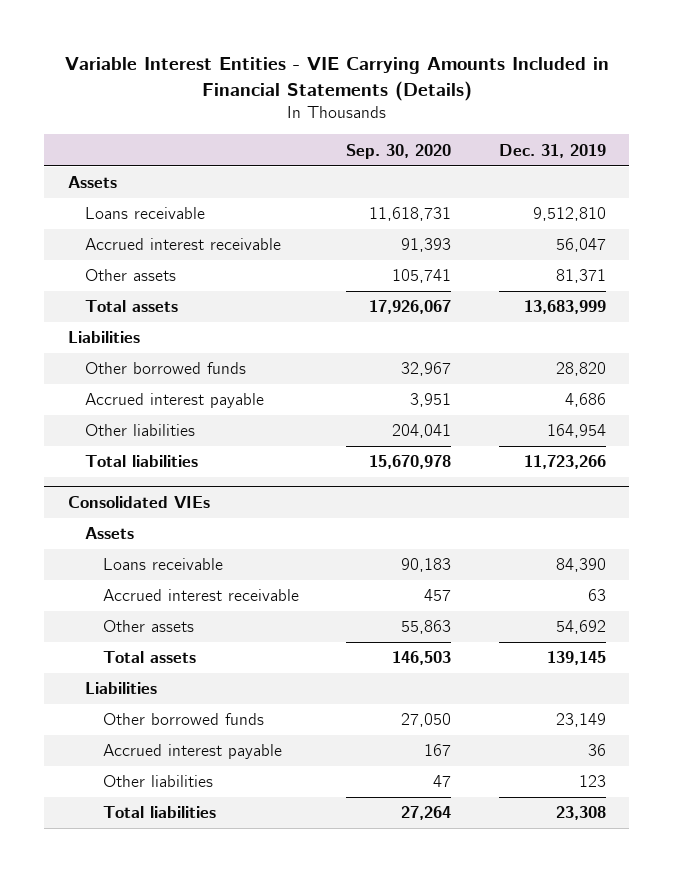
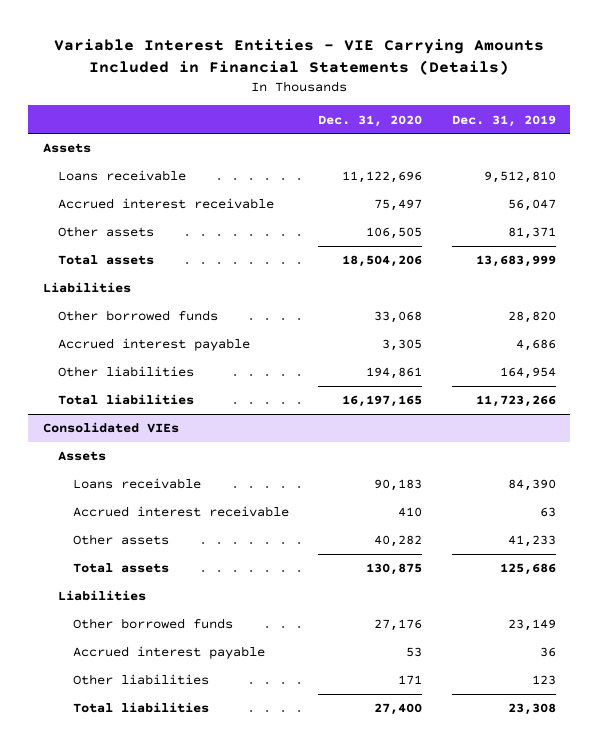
- | Sep. 30, 2020 | Dec. 31, 2019
+ | Dec. 31, 2020 | Dec. 31, 2019
@ Consolidated VIEs
- Other assets | 55,863 | 54,692
- Total assets | 146,503 | 139,145
+ Other assets | 40,282 | 41,233
+ Total assets | 130,875 | 125,686

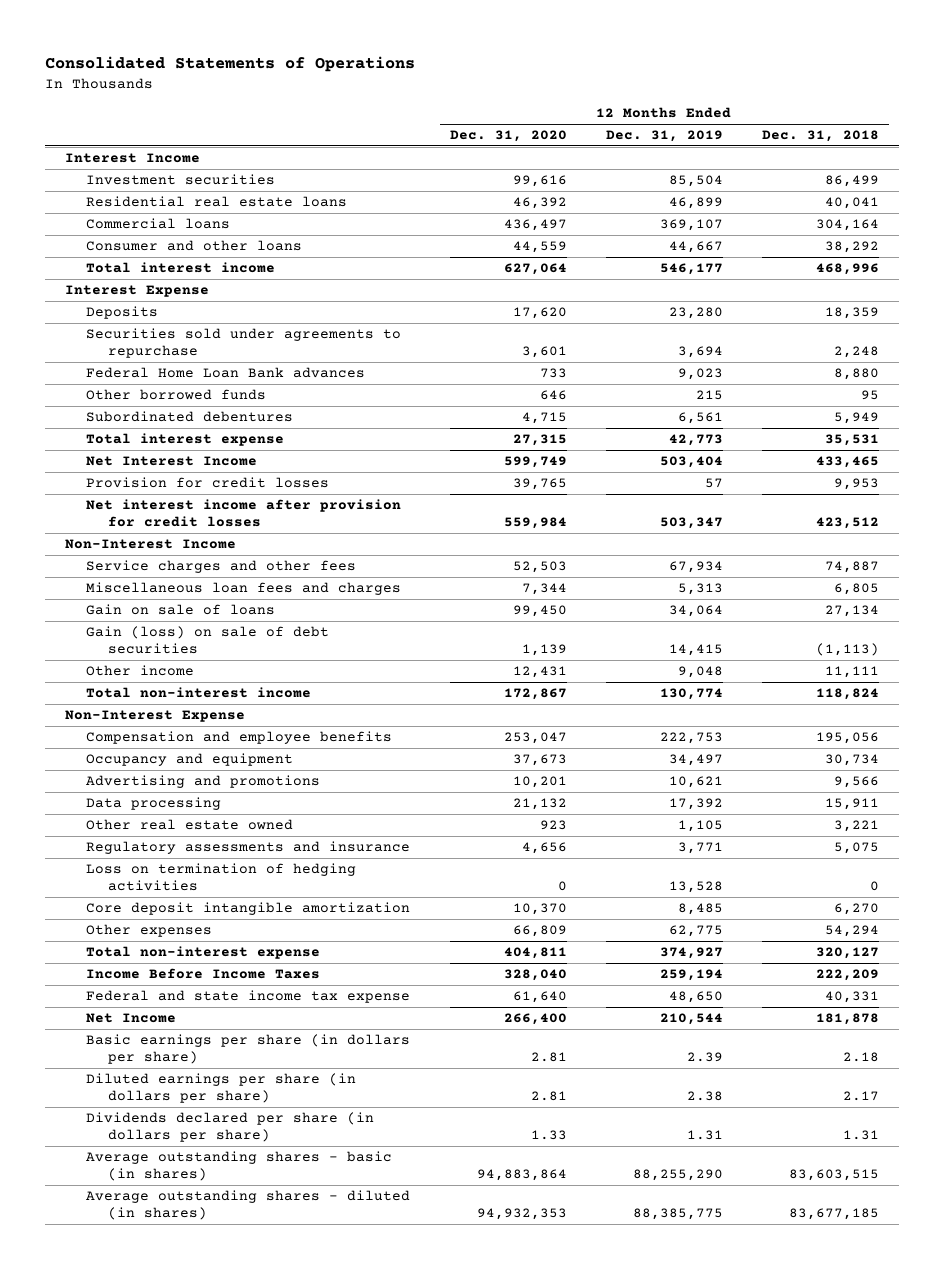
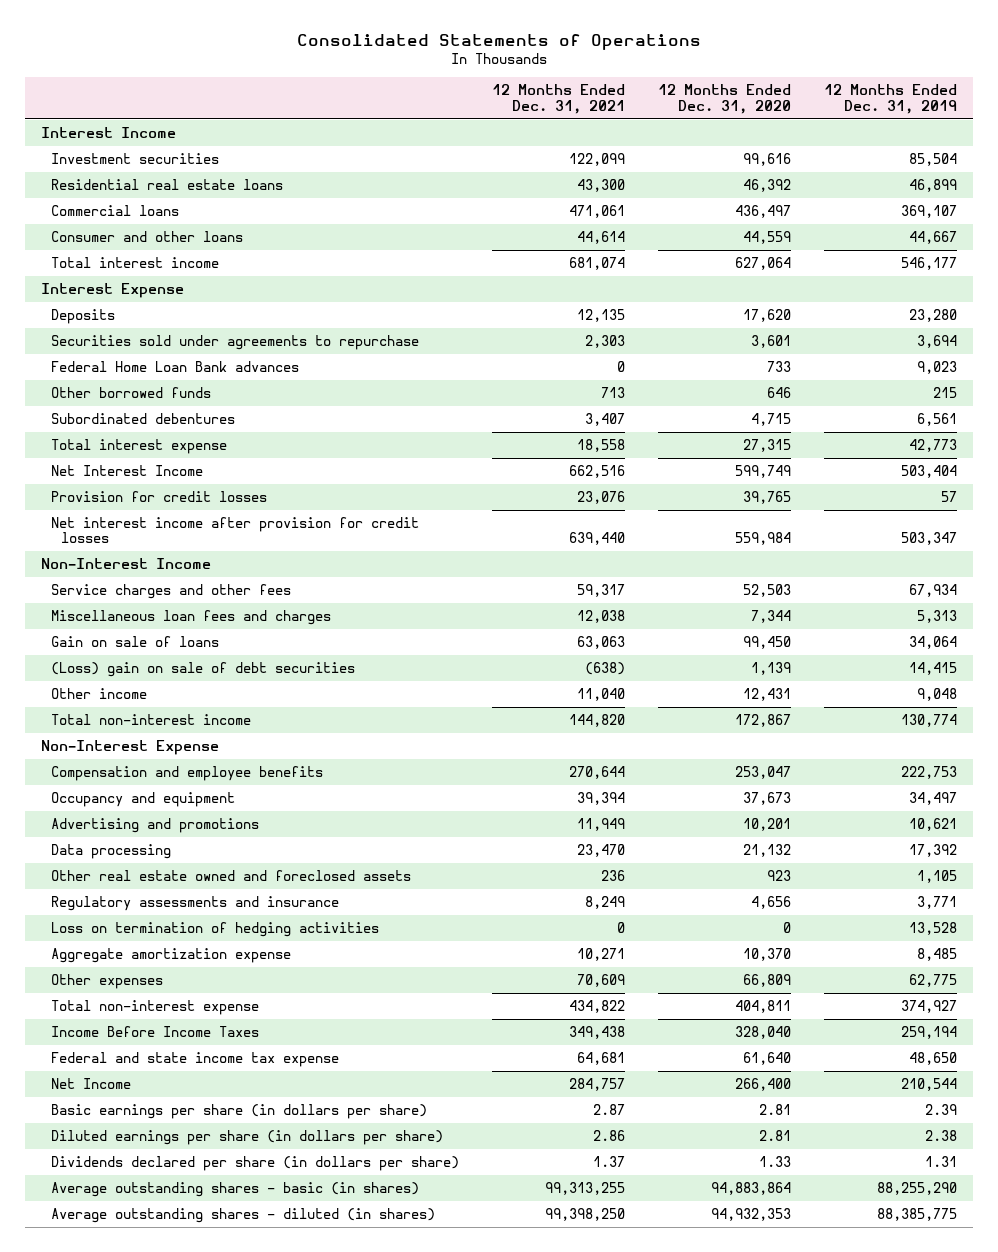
- | 12 Months Ended Dec. 31, 2020 | 12 Months Ended Dec. 31, 2019 | 12 Months Ended Dec. 31, 2018
+ | 12 Months Ended Dec. 31, 2021 | 12 Months Ended Dec. 31, 2020 | 12 Months Ended Dec. 31, 2019
- Gain (loss) on sale of debt securities | 1,139 | 14,415 | (1,113)
+ (Loss) gain on sale of debt securities | (638) | 1,139 | 14,415
- Other real estate owned | 923 | 1,105 | 3,221
+ Other real estate owned and foreclosed assets | 236 | 923 | 1,105
- Core deposit intangible amortization | 10,370 | 8,485 | 6,270
+ Aggregate amortization expense | 10,271 | 10,370 | 8,485

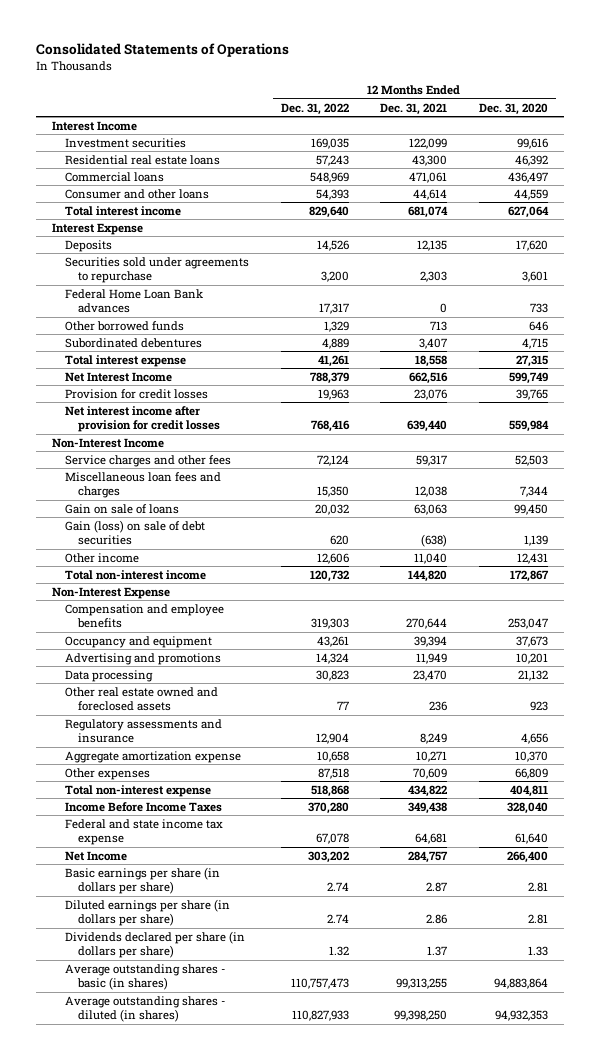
- | 12 Months Ended Dec. 31, 2021 | 12 Months Ended Dec. 31, 2020 | 12 Months Ended Dec. 31, 2019
+ | 12 Months Ended Dec. 31, 2022 | 12 Months Ended Dec. 31, 2021 | 12 Months Ended Dec. 31, 2020
- (Loss) gain on sale of debt securities | (638) | 1,139 | 14,415
+ Gain (loss) on sale of debt securities | 620 | (638) | 1,139
- Loss on termination of hedging activities | 0 | 0 | 13,528

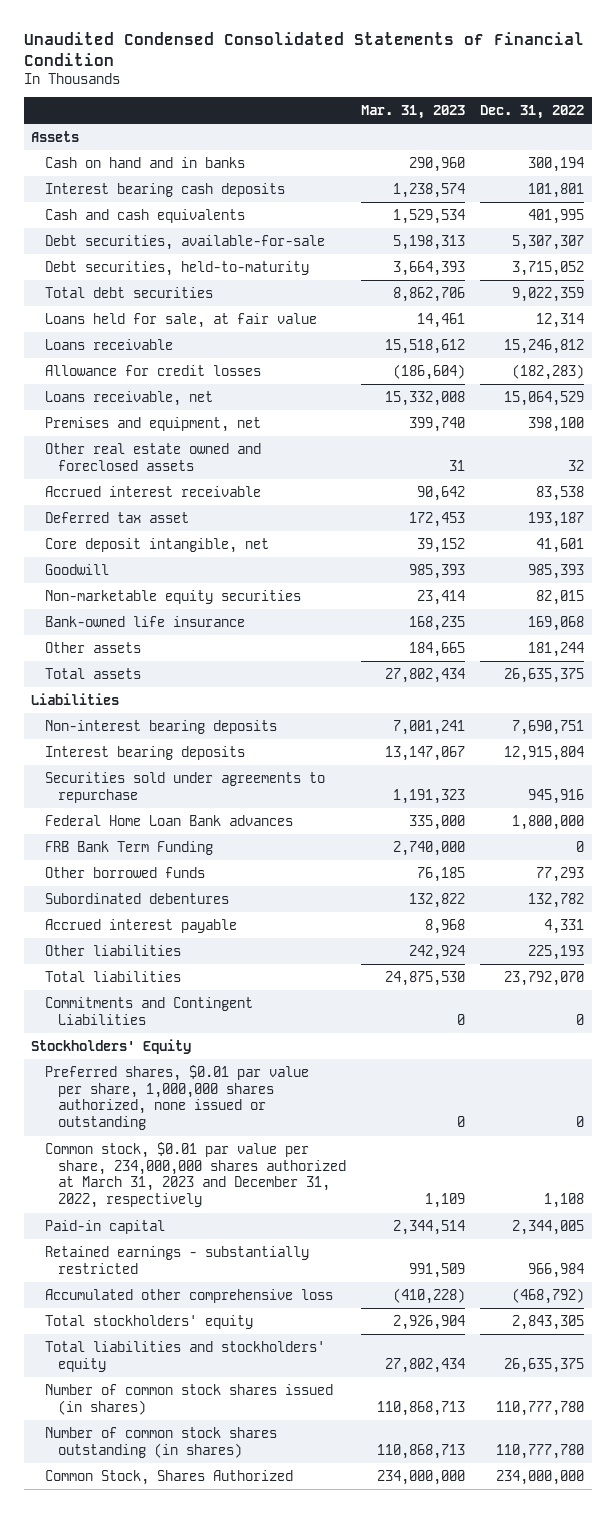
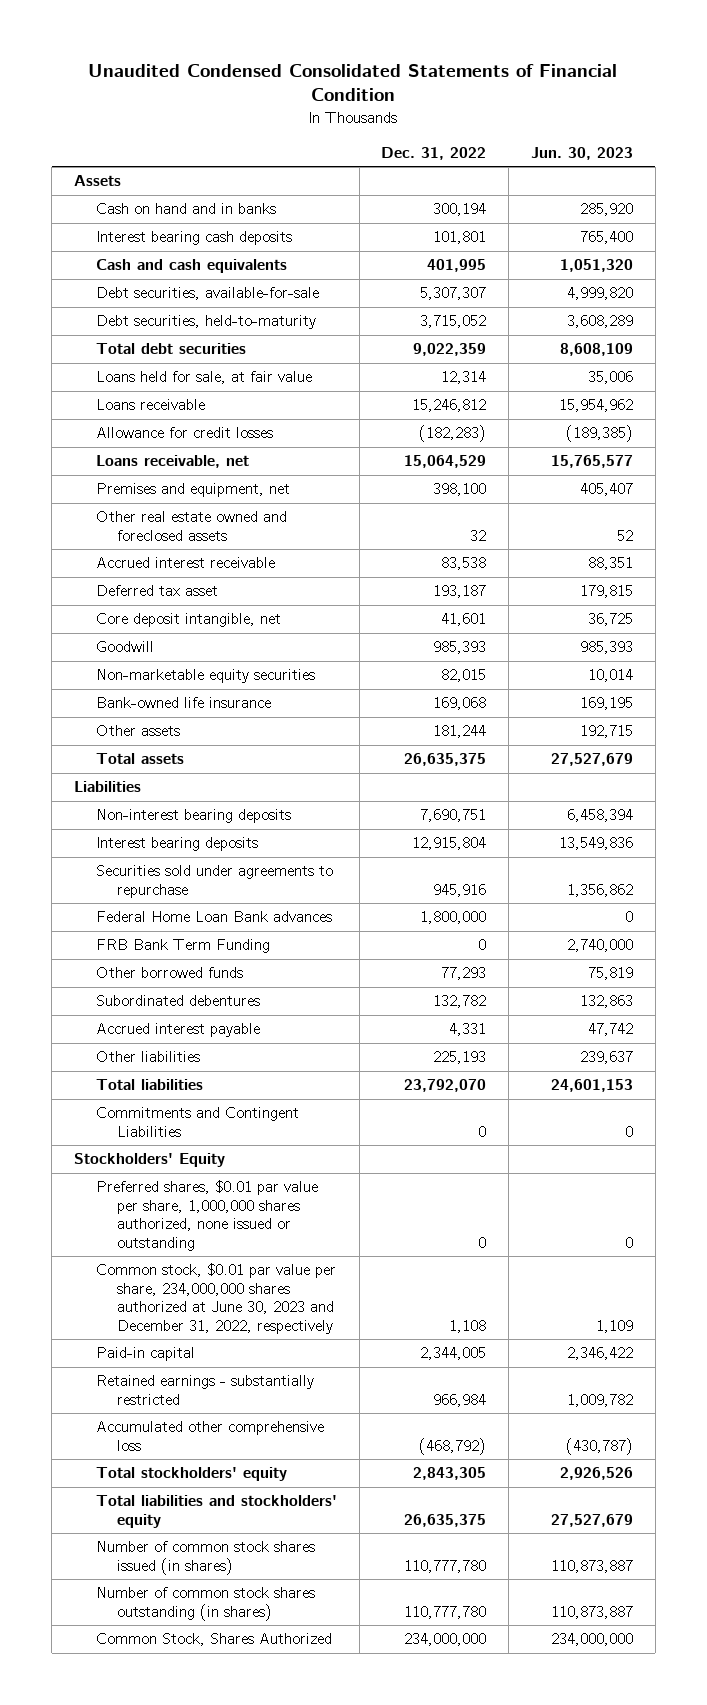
- | Mar. 31, 2023 | Dec. 31, 2022
+ | Dec. 31, 2022 | Jun. 30, 2023
- Common stock, $0.01 par value per share, 234,000,000 shares authorized at March 31, 2023 and December 31, 2022, respectively | 1,109 | 1,108
+ Common stock, $0.01 par value per share, 234,000,000 shares authorized at June 30, 2023 and December 31, 2022, respectively | 1,108 | 1,109

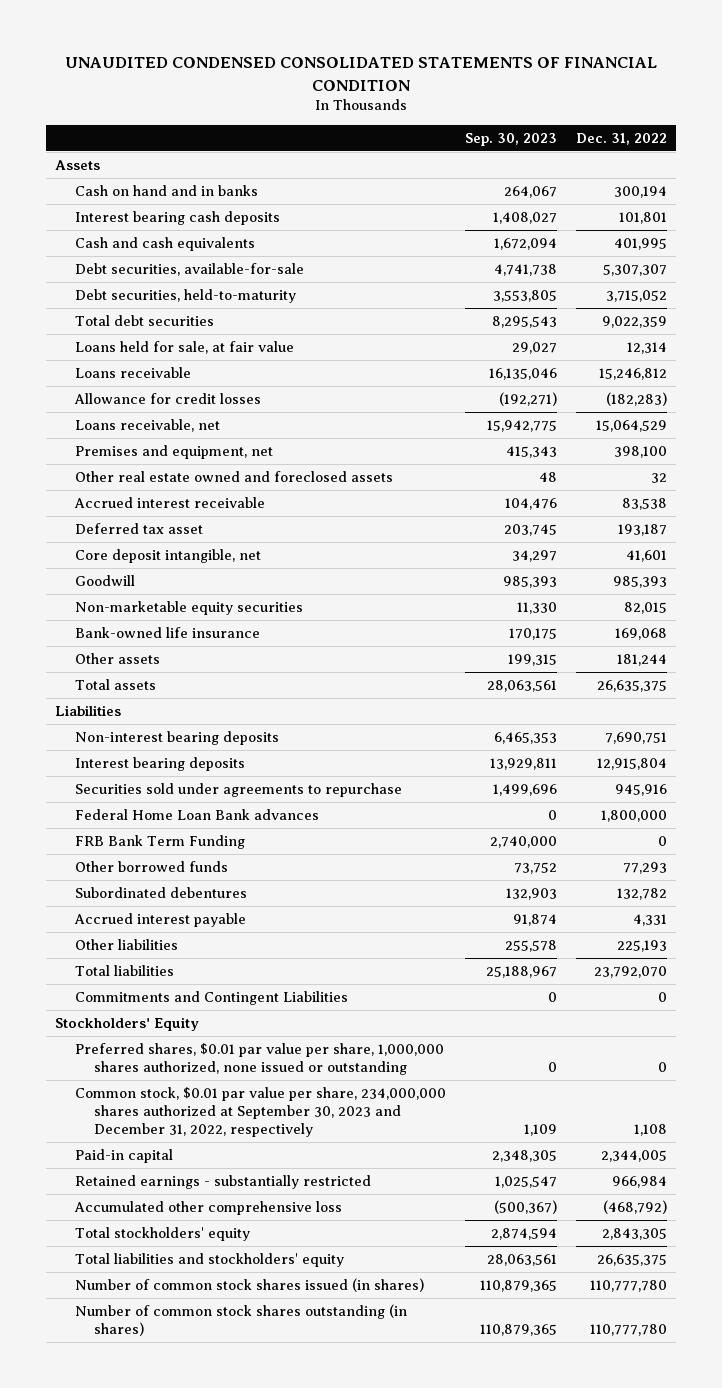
- Unaudited Condensed Consolidated Statements of Financial Condition
+ UNAUDITED CONDENSED CONSOLIDATED STATEMENTS OF FINANCIAL CONDITION
- | Dec. 31, 2022 | Jun. 30, 2023
+ | Sep. 30, 2023 | Dec. 31, 2022
- Common stock, $0.01 par value per share, 234,000,000 shares authorized at June 30, 2023 and December 31, 2022, respectively | 1,108 | 1,109
+ Common stock, $0.01 par value per share, 234,000,000 shares authorized at September 30, 2023 and December 31, 2022, respectively | 1,109 | 1,108
- Common Stock, Shares Authorized | 234,000,000 | 234,000,000

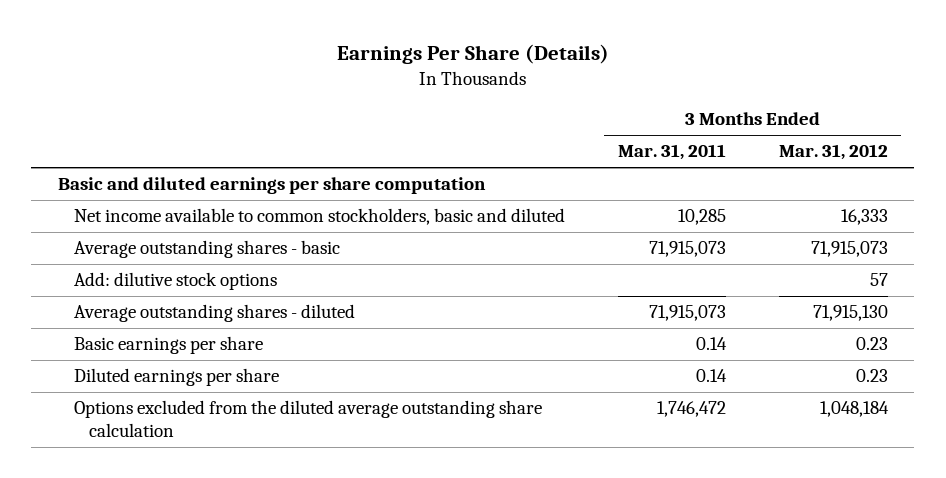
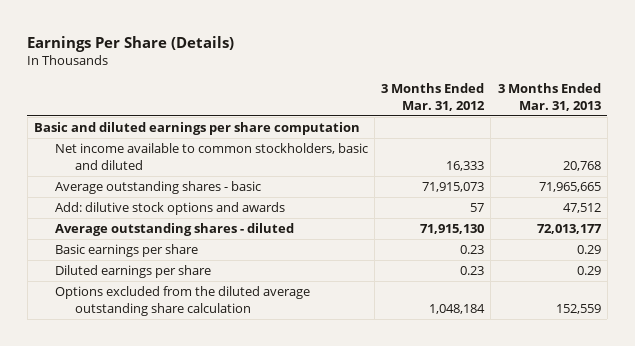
- | 3 Months Ended Mar. 31, 2011 | 3 Months Ended Mar. 31, 2012
+ | 3 Months Ended Mar. 31, 2012 | 3 Months Ended Mar. 31, 2013
- Add: dilutive stock options | | 57
+ Add: dilutive stock options and awards | 57 | 47,512

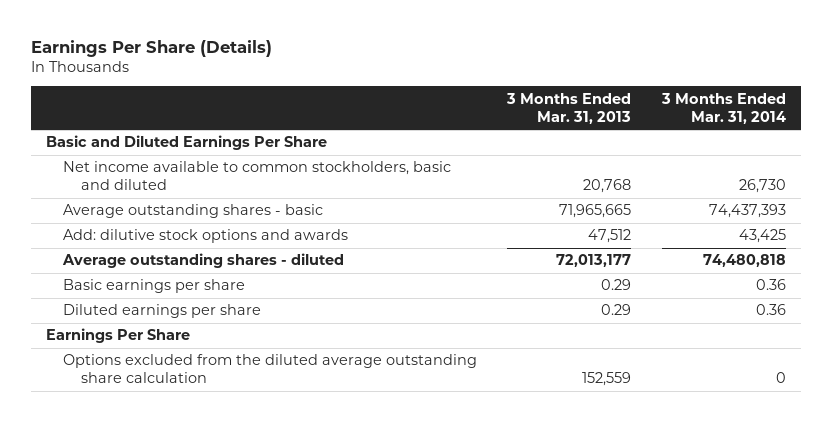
- | 3 Months Ended Mar. 31, 2012 | 3 Months Ended Mar. 31, 2013
+ | 3 Months Ended Mar. 31, 2013 | 3 Months Ended Mar. 31, 2014
- Basic and diluted earnings per share computation
+ Basic and Diluted Earnings Per Share
+ Earnings Per Share

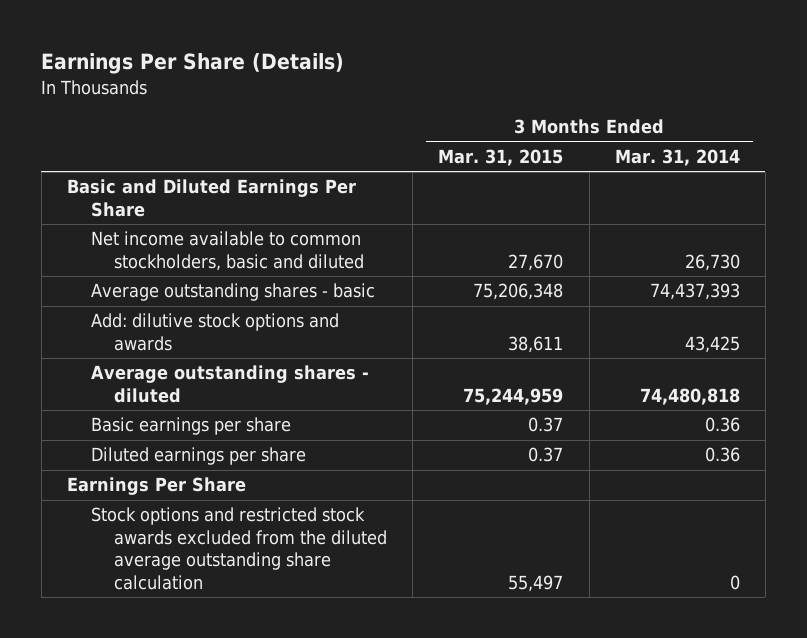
- | 3 Months Ended Mar. 31, 2013 | 3 Months Ended Mar. 31, 2014
+ | 3 Months Ended Mar. 31, 2015 | 3 Months Ended Mar. 31, 2014
- Options excluded from the diluted average outstanding share calculation | 152,559 | 0
+ Stock options and restricted stock awards excluded from the diluted average outstanding share calculation | 55,497 | 0

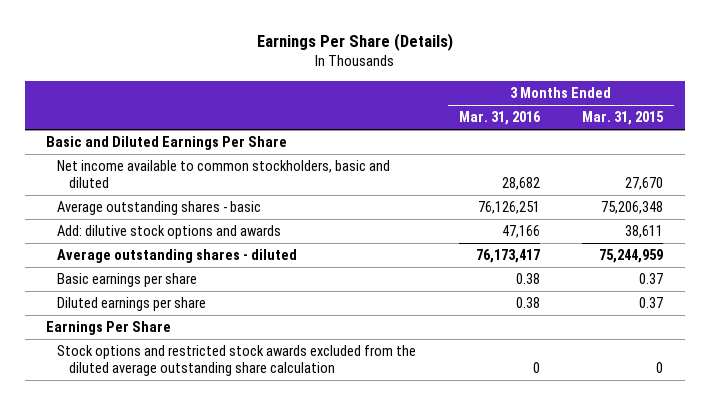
- | 3 Months Ended Mar. 31, 2015 | 3 Months Ended Mar. 31, 2014
+ | 3 Months Ended Mar. 31, 2016 | 3 Months Ended Mar. 31, 2015
- Stock options and restricted stock awards excluded from the diluted average outstanding share calculation | 55,497 | 0
+ Stock options and restricted stock awards excluded from the diluted average outstanding share calculation | 0 | 0

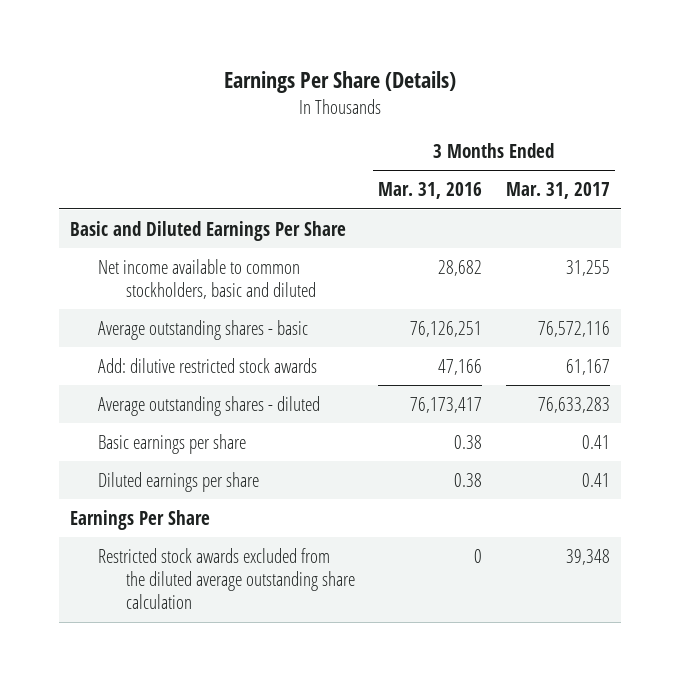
- | 3 Months Ended Mar. 31, 2016 | 3 Months Ended Mar. 31, 2015
+ | 3 Months Ended Mar. 31, 2016 | 3 Months Ended Mar. 31, 2017
- Add: dilutive stock options and awards | 47,166 | 38,611
+ Add: dilutive restricted stock awards | 47,166 | 61,167
- Stock options and restricted stock awards excluded from the diluted average outstanding share calculation | 0 | 0
+ Restricted stock awards excluded from the diluted average outstanding share calculation | 0 | 39,348

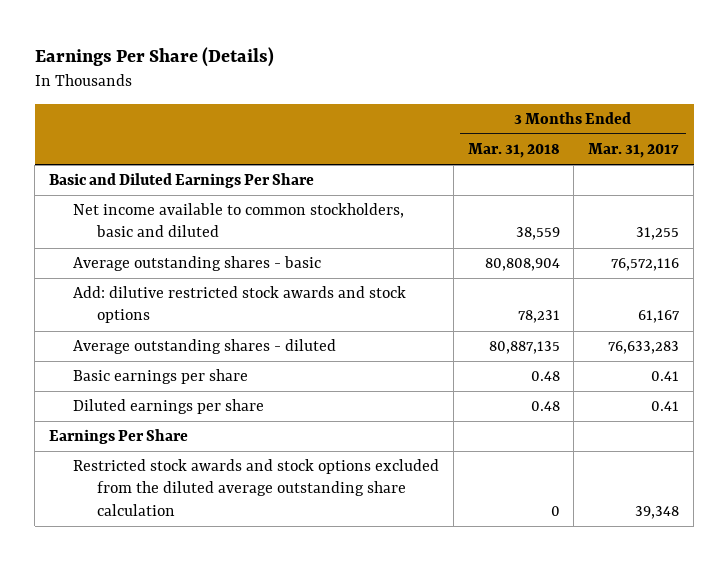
- | 3 Months Ended Mar. 31, 2016 | 3 Months Ended Mar. 31, 2017
+ | 3 Months Ended Mar. 31, 2018 | 3 Months Ended Mar. 31, 2017
- Add: dilutive restricted stock awards | 47,166 | 61,167
+ Add: dilutive restricted stock awards and stock options | 78,231 | 61,167
- Restricted stock awards excluded from the diluted average outstanding share calculation | 0 | 39,348
+ Restricted stock awards and stock options excluded from the diluted average outstanding share calculation | 0 | 39,348

